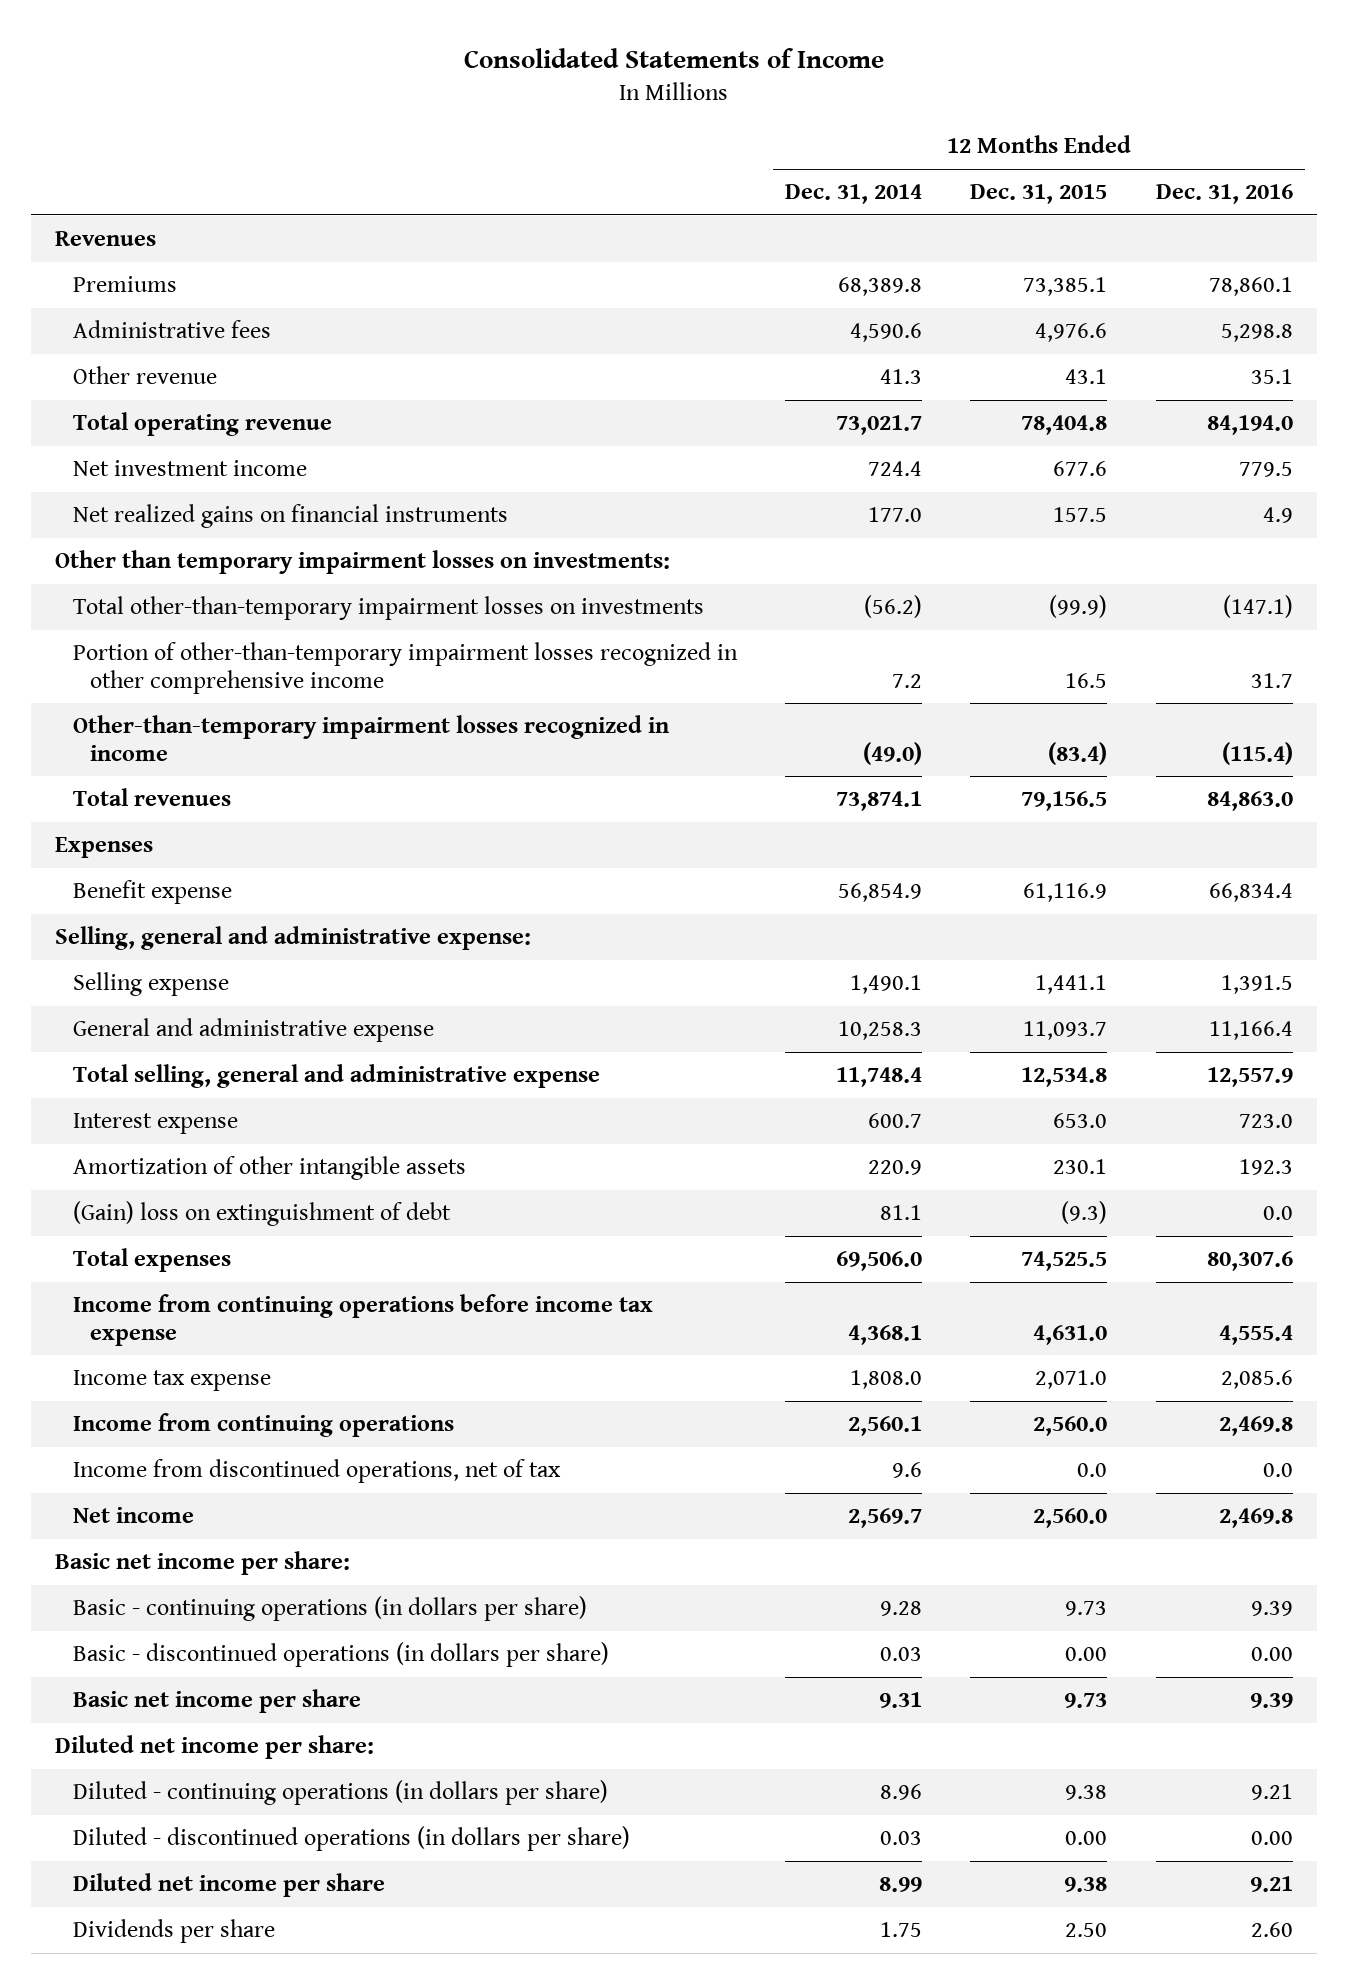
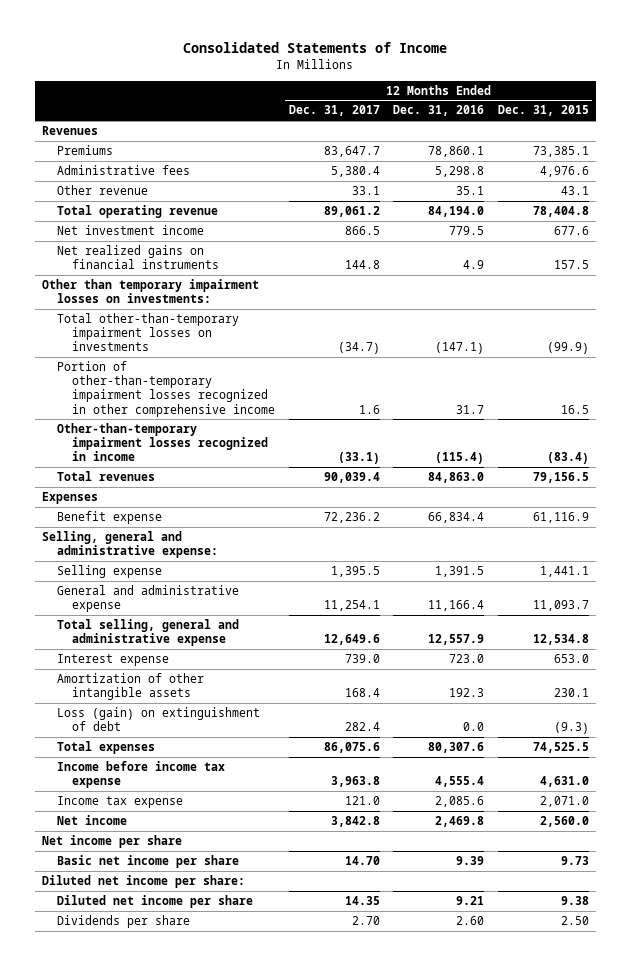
- | 12 Months Ended Dec. 31, 2014 | 12 Months Ended Dec. 31, 2015 | 12 Months Ended Dec. 31, 2016
+ | 12 Months Ended Dec. 31, 2017 | 12 Months Ended Dec. 31, 2016 | 12 Months Ended Dec. 31, 2015
- (Gain) loss on extinguishment of debt | 81.1 | (9.3) | 0.0
+ Loss (gain) on extinguishment of debt | 282.4 | 0.0 | (9.3)
- Income from continuing operations before income tax expense | 4,368.1 | 4,631.0 | 4,555.4
+ Income before income tax expense | 3,963.8 | 4,555.4 | 4,631.0
- Income from continuing operations | 2,560.1 | 2,560.0 | 2,469.8
- Income from discontinued operations, net of tax | 9.6 | 0.0 | 0.0
- Basic net income per share:
- Basic - continuing operations (in dollars per share) | 9.28 | 9.73 | 9.39
- Basic - discontinued operations (in dollars per share) | 0.03 | 0.00 | 0.00
+ Net income per share
- Diluted - continuing operations (in dollars per share) | 8.96 | 9.38 | 9.21
- Diluted - discontinued operations (in dollars per share) | 0.03 | 0.00 | 0.00

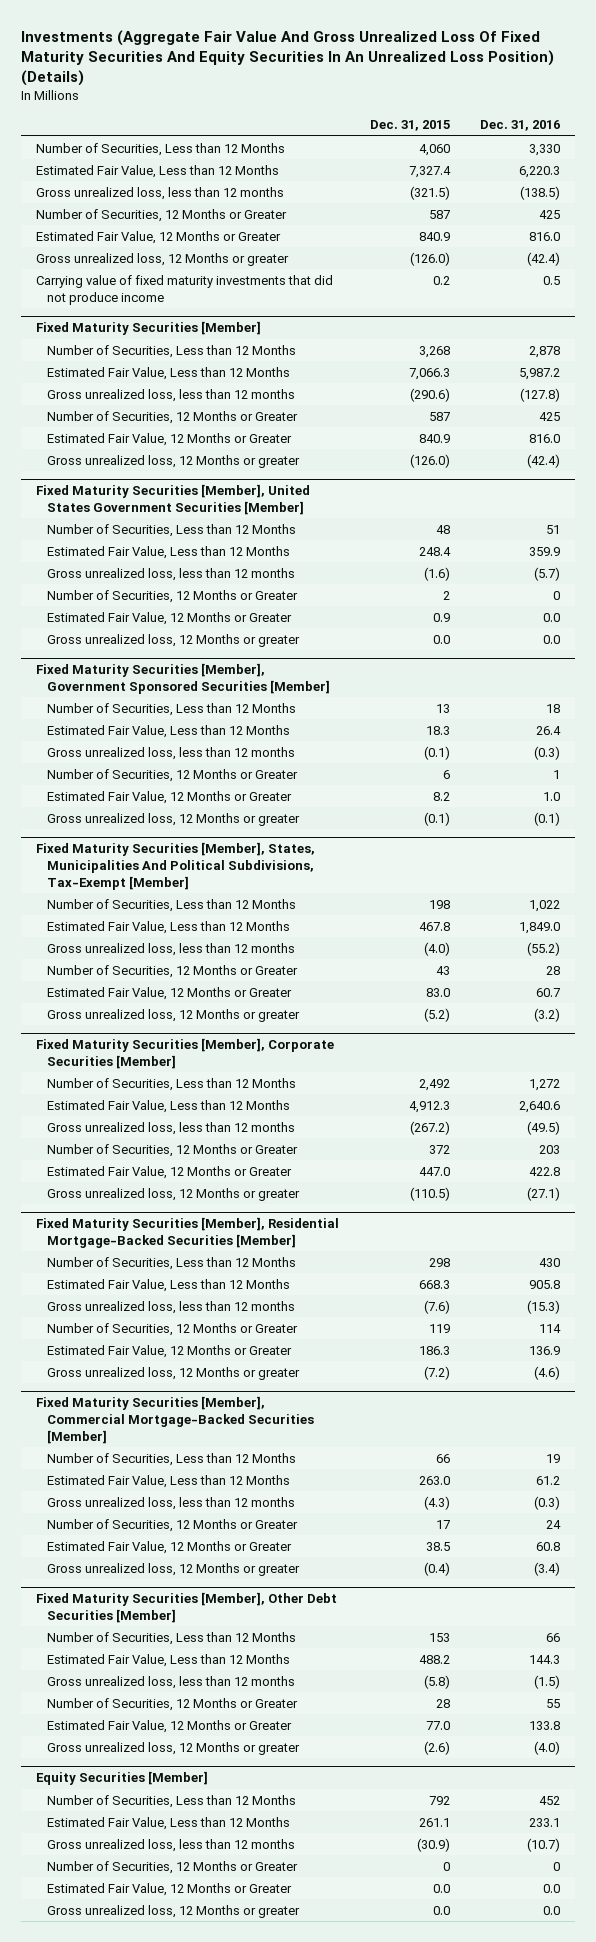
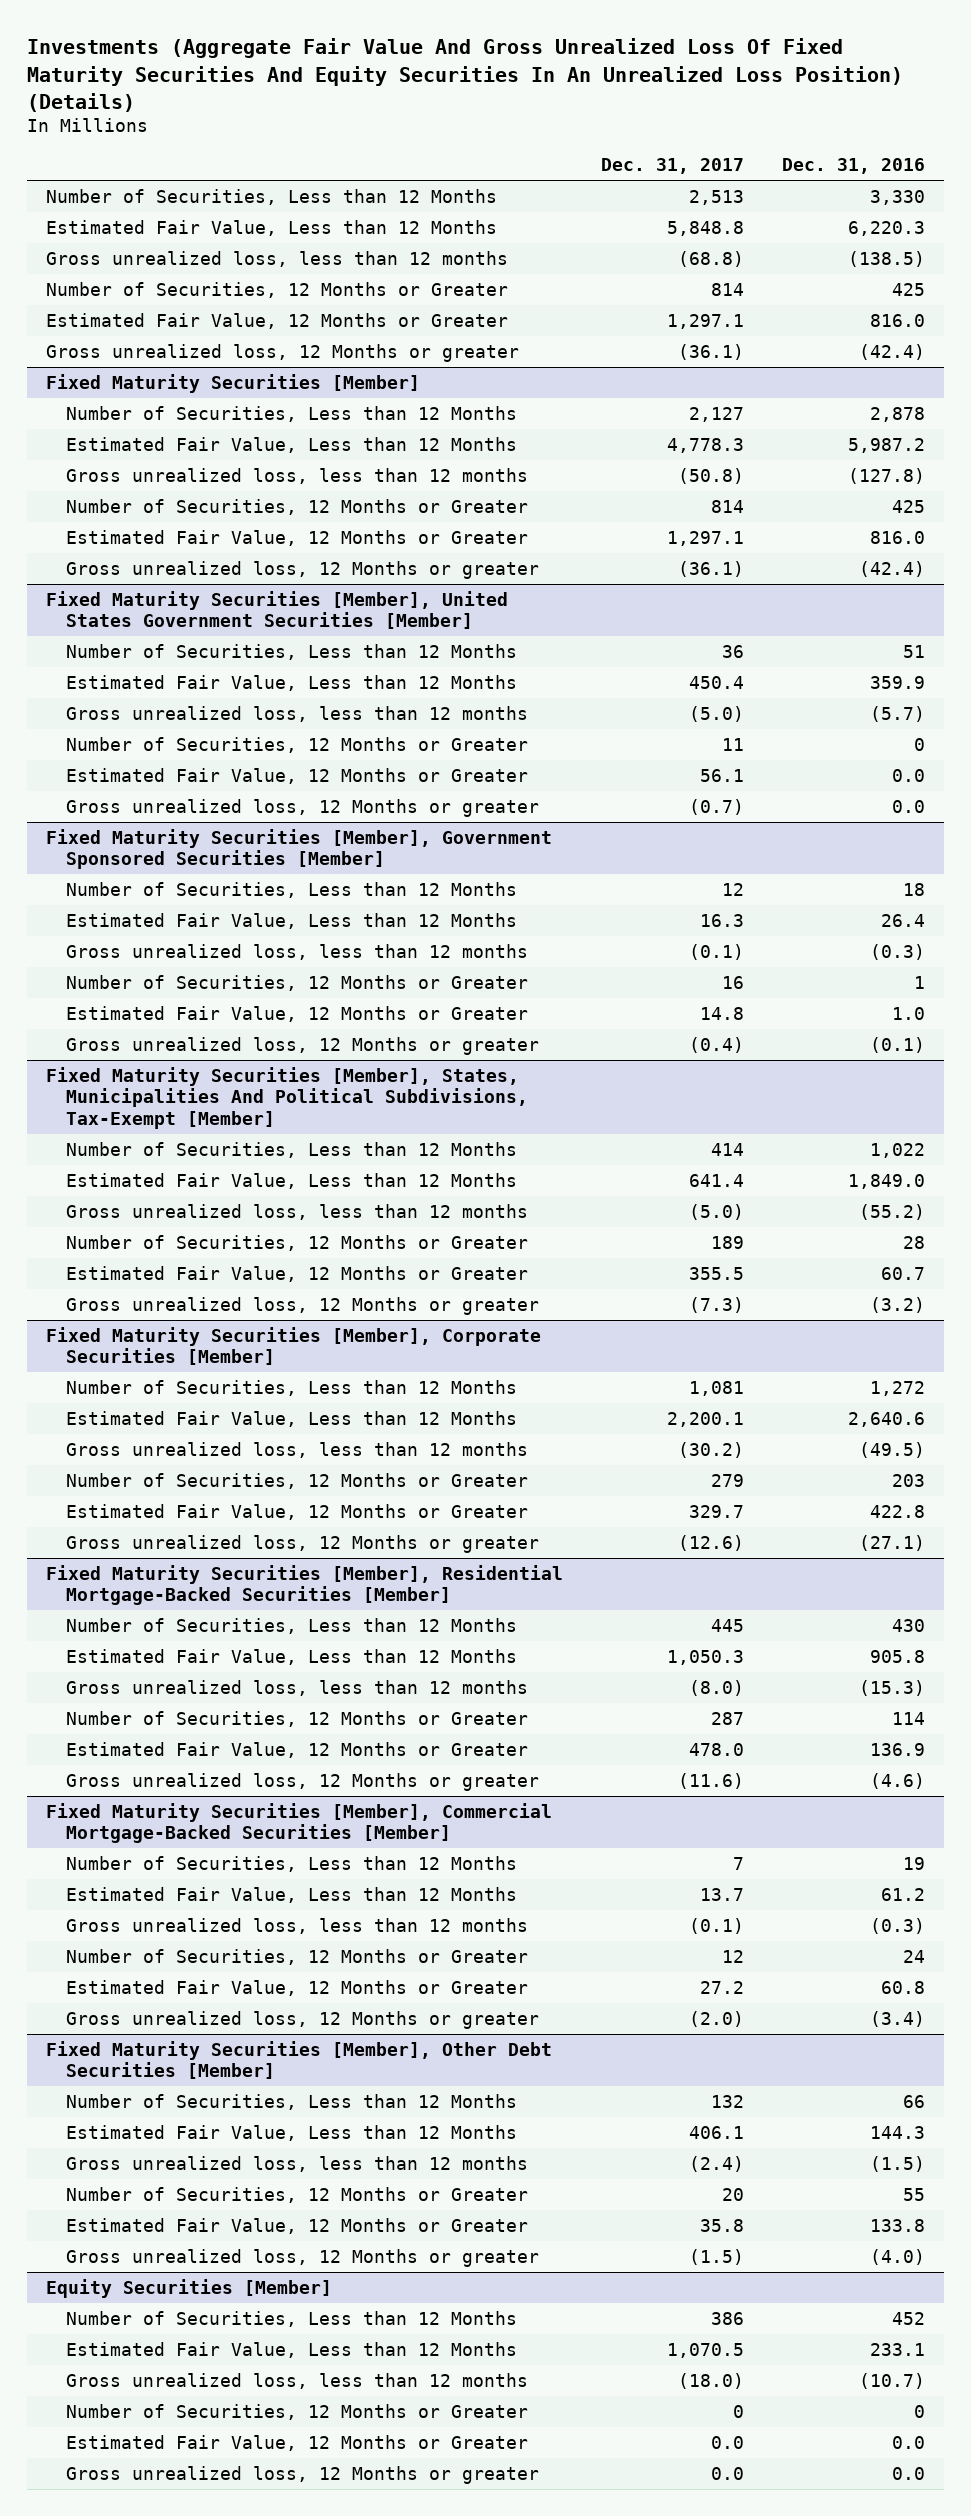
- | Dec. 31, 2015 | Dec. 31, 2016
+ | Dec. 31, 2017 | Dec. 31, 2016
- Carrying value of fixed maturity investments that did not produce income | 0.2 | 0.5

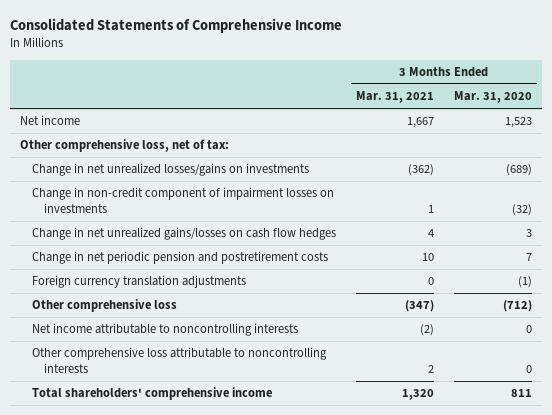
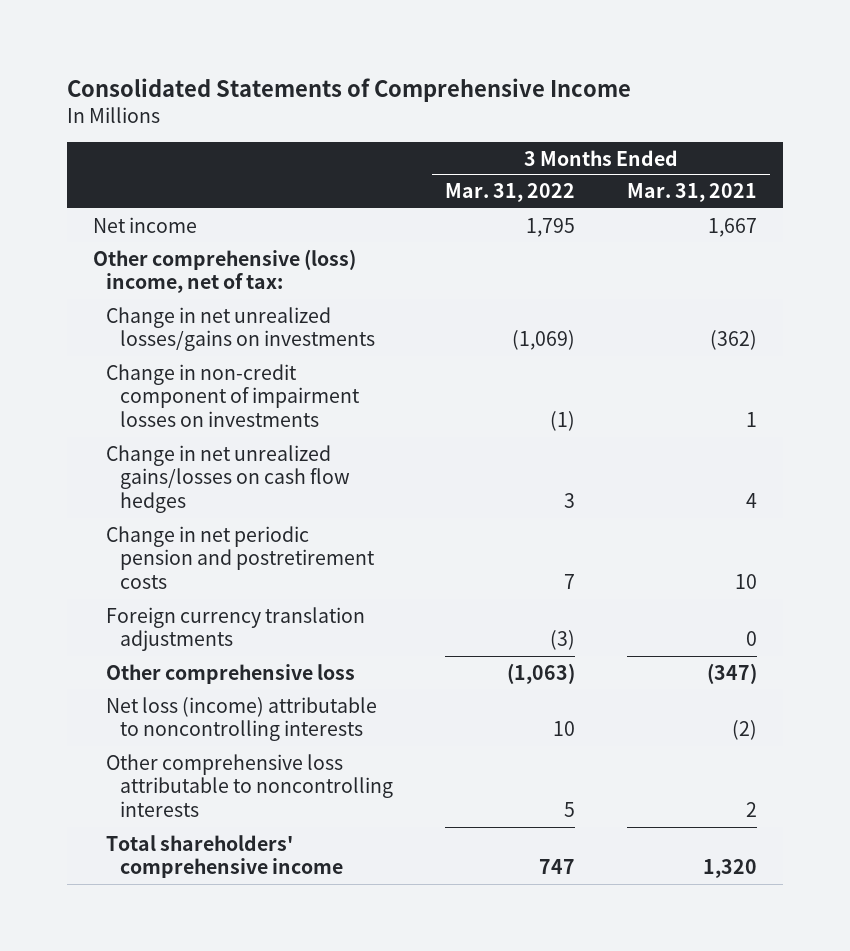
- | 3 Months Ended Mar. 31, 2021 | 3 Months Ended Mar. 31, 2020
+ | 3 Months Ended Mar. 31, 2022 | 3 Months Ended Mar. 31, 2021
- Other comprehensive loss, net of tax:
+ Other comprehensive (loss) income, net of tax:
- Net income attributable to noncontrolling interests | (2) | 0
+ Net loss (income) attributable to noncontrolling interests | 10 | (2)

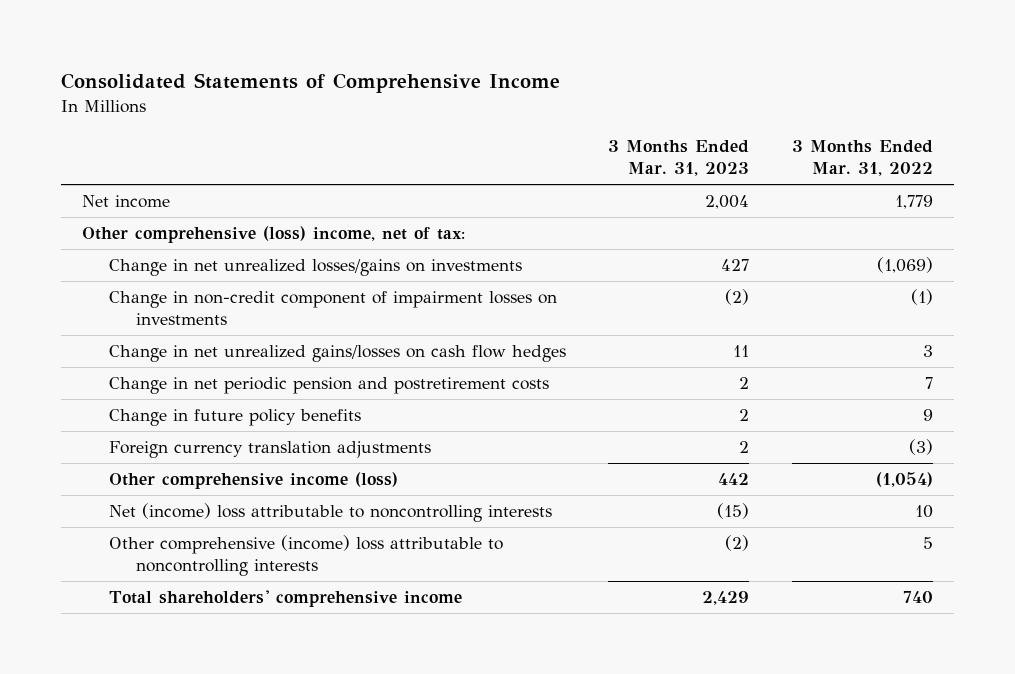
- | 3 Months Ended Mar. 31, 2022 | 3 Months Ended Mar. 31, 2021
+ | 3 Months Ended Mar. 31, 2023 | 3 Months Ended Mar. 31, 2022
- Net income | 1,795 | 1,667
+ Net income | 2,004 | 1,779
+ Change in future policy benefits | 2 | 9
- Other comprehensive loss | (1,063) | (347)
- Net loss (income) attributable to noncontrolling interests | 10 | (2)
- Other comprehensive loss attributable to noncontrolling interests | 5 | 2
- Total shareholders' comprehensive income | 747 | 1,320
+ Other comprehensive income (loss) | 442 | (1,054)
+ Net (income) loss attributable to noncontrolling interests | (15) | 10
+ Other comprehensive (income) loss attributable to noncontrolling interests | (2) | 5
+ Total shareholders' comprehensive income | 2,429 | 740

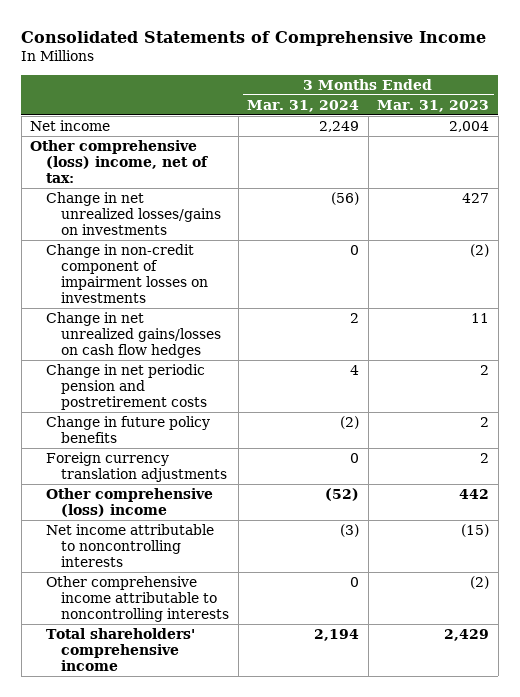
- | 3 Months Ended Mar. 31, 2023 | 3 Months Ended Mar. 31, 2022
+ | 3 Months Ended Mar. 31, 2024 | 3 Months Ended Mar. 31, 2023
- Other comprehensive income (loss) | 442 | (1,054)
- Net (income) loss attributable to noncontrolling interests | (15) | 10
- Other comprehensive (income) loss attributable to noncontrolling interests | (2) | 5
+ Other comprehensive (loss) income | (52) | 442
+ Net income attributable to noncontrolling interests | (3) | (15)
+ Other comprehensive income attributable to noncontrolling interests | 0 | (2)

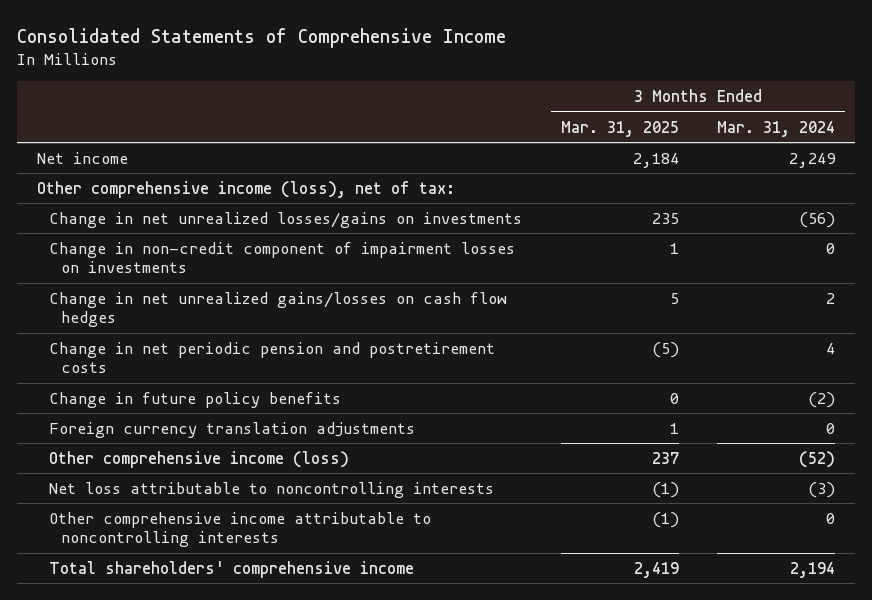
- | 3 Months Ended Mar. 31, 2024 | 3 Months Ended Mar. 31, 2023
+ | 3 Months Ended Mar. 31, 2025 | 3 Months Ended Mar. 31, 2024
- Other comprehensive (loss) income, net of tax:
+ Other comprehensive income (loss), net of tax:
- Other comprehensive (loss) income | (52) | 442
- Net income attributable to noncontrolling interests | (3) | (15)
+ Other comprehensive income (loss) | 237 | (52)
+ Net loss attributable to noncontrolling interests | (1) | (3)

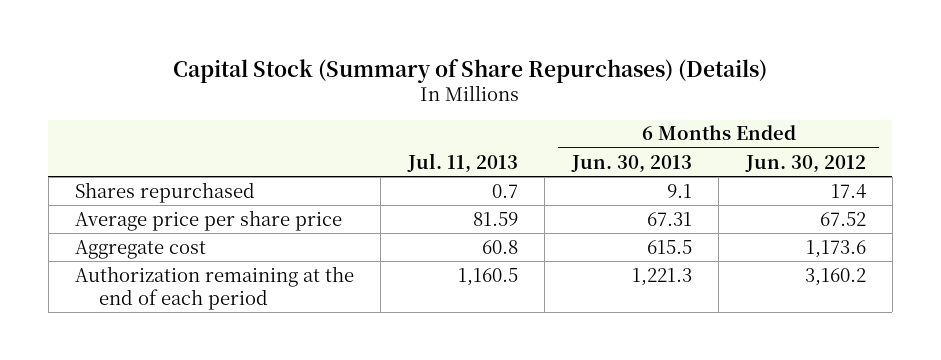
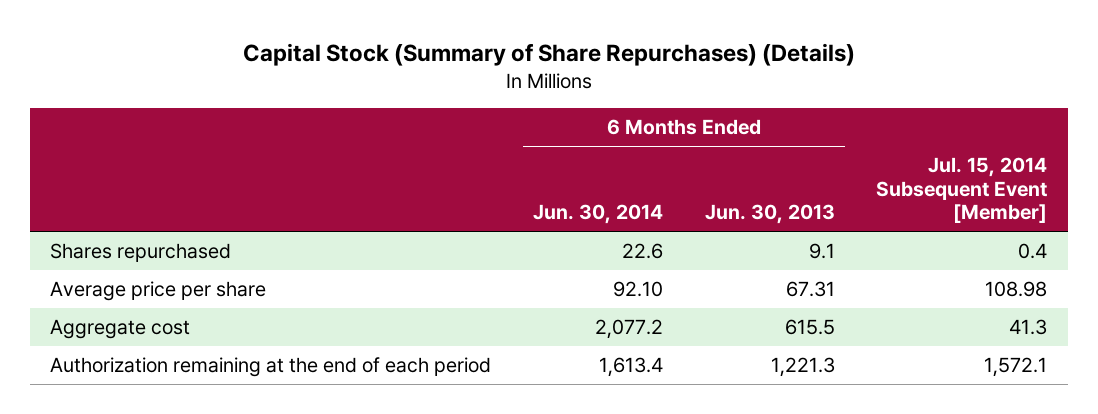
- | Jul. 11, 2013 | 6 Months Ended Jun. 30, 2013 | 6 Months Ended Jun. 30, 2012
+ | 6 Months Ended Jun. 30, 2014 | 6 Months Ended Jun. 30, 2013 | Jul. 15, 2014 Subsequent Event [Member]
- Average price per share price | 81.59 | 67.31 | 67.52
+ Average price per share | 92.10 | 67.31 | 108.98

